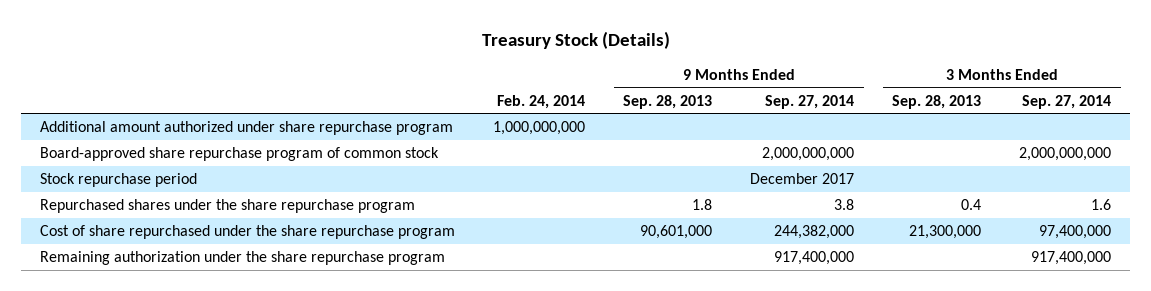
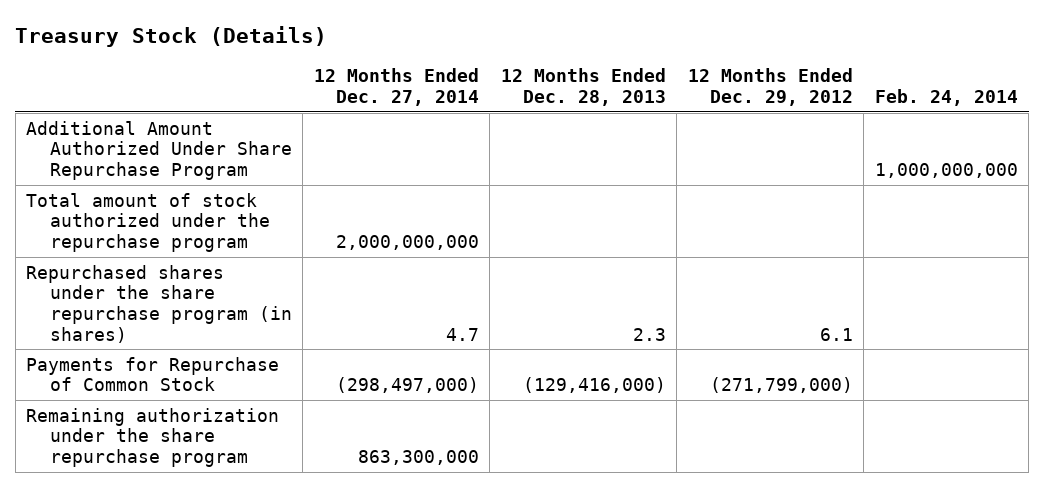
- | Feb. 24, 2014 | 9 Months Ended Sep. 28, 2013 | 9 Months Ended Sep. 27, 2014 | 3 Months Ended Sep. 28, 2013 | 3 Months Ended Sep. 27, 2014
+ | 12 Months Ended Dec. 27, 2014 | 12 Months Ended Dec. 28, 2013 | 12 Months Ended Dec. 29, 2012 | Feb. 24, 2014
- Additional amount authorized under share repurchase program | 1,000,000,000 | | | |
- Board-approved share repurchase program of common stock | | | 2,000,000,000 | | 2,000,000,000
- Stock repurchase period | | | December 2017 | |
- Repurchased shares under the share repurchase program | | 1.8 | 3.8 | 0.4 | 1.6
- Cost of share repurchased under the share repurchase program | | 90,601,000 | 244,382,000 | 21,300,000 | 97,400,000
+ Additional Amount Authorized Under Share Repurchase Program | | | | 1,000,000,000
+ Total amount of stock authorized under the repurchase program | 2,000,000,000 | | |
+ Repurchased shares under the share repurchase program (in shares) | 4.7 | 2.3 | 6.1 |
+ Payments for Repurchase of Common Stock | (298,497,000) | (129,416,000) | (271,799,000) |

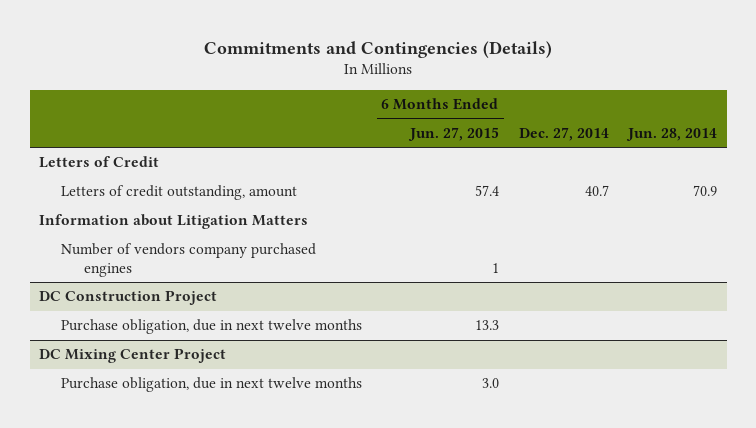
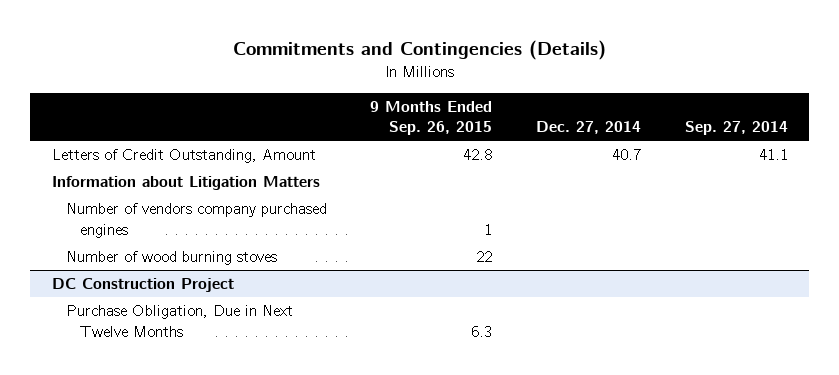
- | 6 Months Ended Jun. 27, 2015 | Dec. 27, 2014 | Jun. 28, 2014
+ | 9 Months Ended Sep. 26, 2015 | Dec. 27, 2014 | Sep. 27, 2014
- Letters of Credit
- Letters of credit outstanding, amount | 57.4 | 40.7 | 70.9
+ Letters of Credit Outstanding, Amount | 42.8 | 40.7 | 41.1
+ Number of wood burning stoves | 22 | |
@ DC Construction Project
- Purchase obligation, due in next twelve months | 13.3 | |
- DC Mixing Center Project
- Purchase obligation, due in next twelve months | 3.0 | |
@ DC Construction Project
+ Purchase Obligation, Due in Next Twelve Months | 6.3 | |

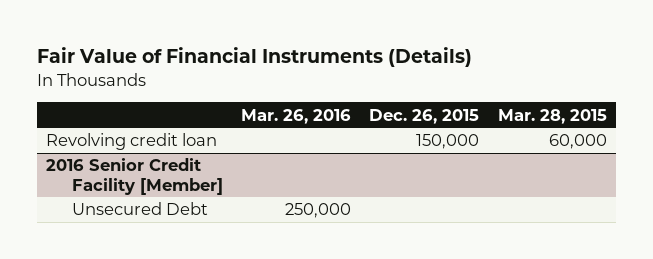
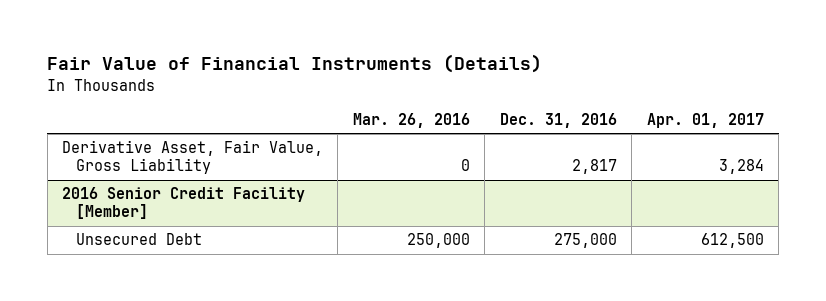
- | Mar. 26, 2016 | Dec. 26, 2015 | Mar. 28, 2015
+ | Mar. 26, 2016 | Dec. 31, 2016 | Apr. 01, 2017
- Revolving credit loan | | 150,000 | 60,000
+ Derivative Asset, Fair Value, Gross Liability | 0 | 2,817 | 3,284

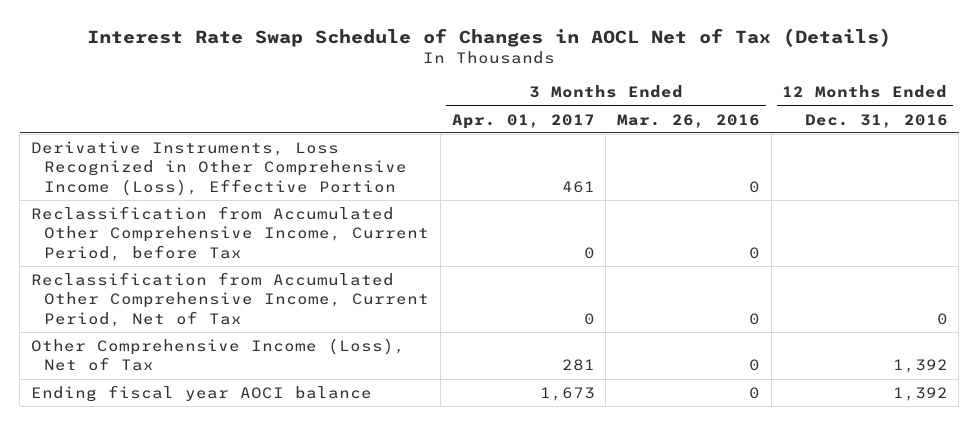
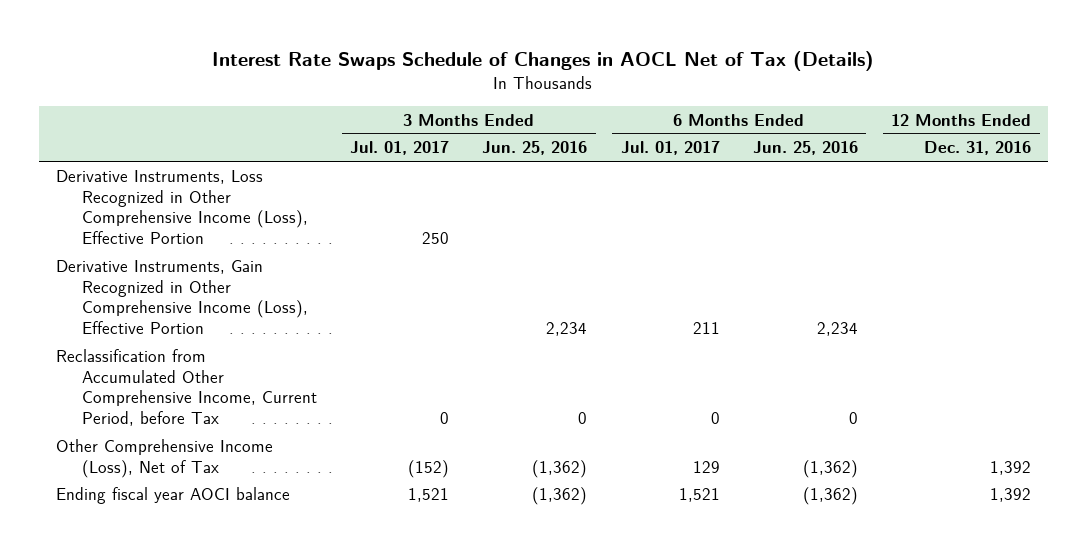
- Interest Rate Swap Schedule of Changes in AOCL Net of Tax (Details)
+ Interest Rate Swaps Schedule of Changes in AOCL Net of Tax (Details)
- | 3 Months Ended Apr. 01, 2017 | 3 Months Ended Mar. 26, 2016 | 12 Months Ended Dec. 31, 2016
+ | 3 Months Ended Jul. 01, 2017 | 3 Months Ended Jun. 25, 2016 | 6 Months Ended Jul. 01, 2017 | 6 Months Ended Jun. 25, 2016 | 12 Months Ended Dec. 31, 2016
+ Derivative Instruments, Gain Recognized in Other Comprehensive Income (Loss), Effective Portion | | 2,234 | 211 | 2,234 |
- Reclassification from Accumulated Other Comprehensive Income, Current Period, Net of Tax | 0 | 0 | 0

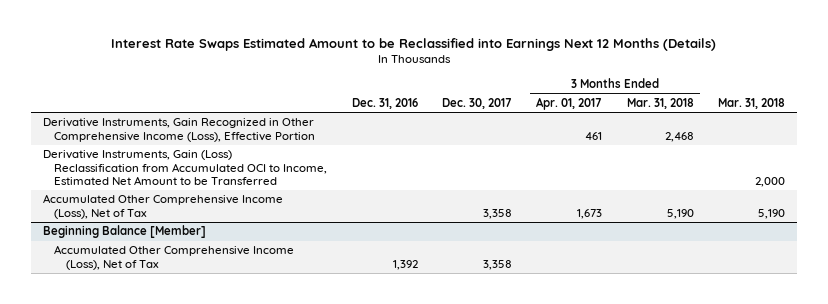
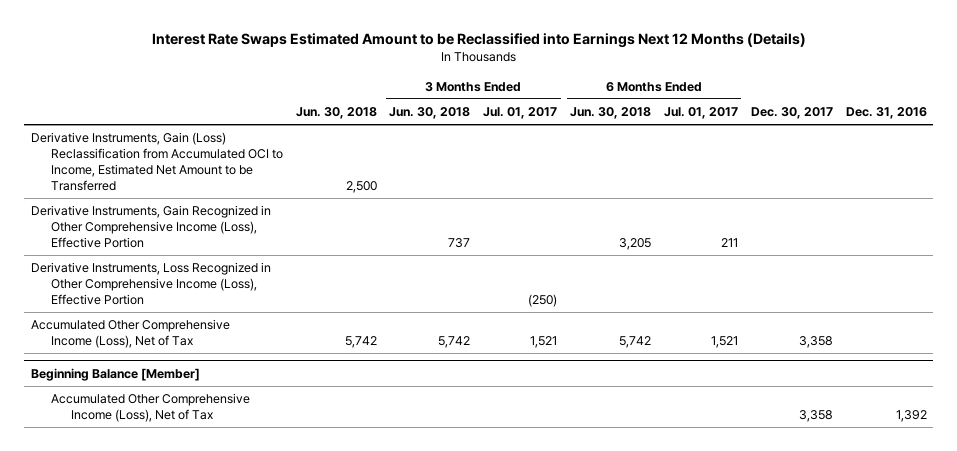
- | Dec. 31, 2016 | Dec. 30, 2017 | 3 Months Ended Apr. 01, 2017 | 3 Months Ended Mar. 31, 2018 | Mar. 31, 2018
+ | Jun. 30, 2018 | 3 Months Ended Jun. 30, 2018 | 3 Months Ended Jul. 01, 2017 | 6 Months Ended Jun. 30, 2018 | 6 Months Ended Jul. 01, 2017 | Dec. 30, 2017 | Dec. 31, 2016
moved down: Derivative Instruments, Gain Recognized in Other Comprehensive Income (Loss), Effective Portion | | 737 | | 3,205 | 211 | |
+ Derivative Instruments, Loss Recognized in Other Comprehensive Income (Loss), Effective Portion | | | (250) | | | |

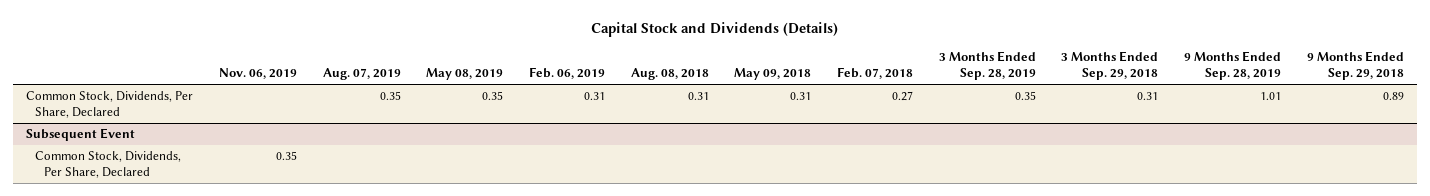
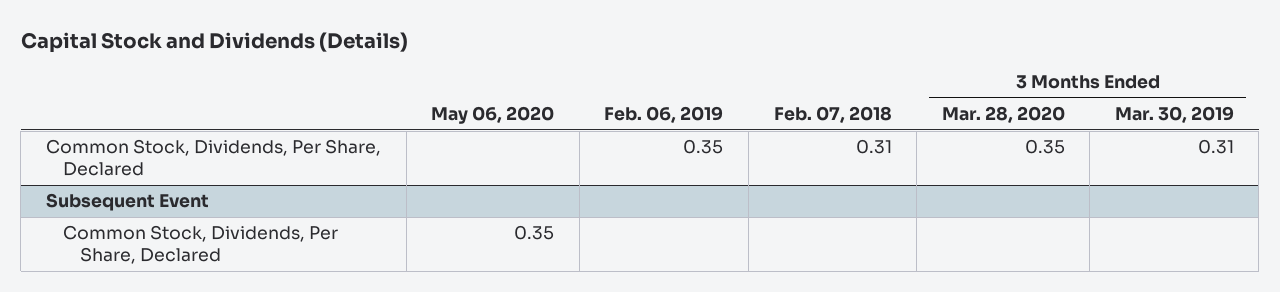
- | Nov. 06, 2019 | Aug. 07, 2019 | May 08, 2019 | Feb. 06, 2019 | Aug. 08, 2018 | May 09, 2018 | Feb. 07, 2018 | 3 Months Ended Sep. 28, 2019 | 3 Months Ended Sep. 29, 2018 | 9 Months Ended Sep. 28, 2019 | 9 Months Ended Sep. 29, 2018
+ | May 06, 2020 | Feb. 06, 2019 | Feb. 07, 2018 | 3 Months Ended Mar. 28, 2020 | 3 Months Ended Mar. 30, 2019
- Common Stock, Dividends, Per Share, Declared | | 0.35 | 0.35 | 0.31 | 0.31 | 0.31 | 0.27 | 0.35 | 0.31 | 1.01 | 0.89
+ Common Stock, Dividends, Per Share, Declared | | 0.35 | 0.31 | 0.35 | 0.31

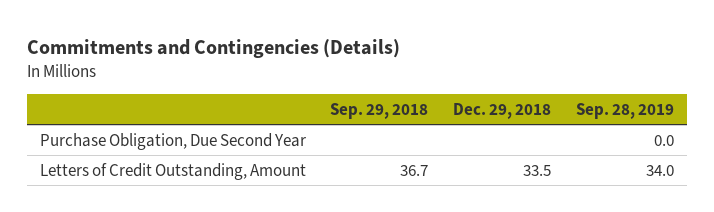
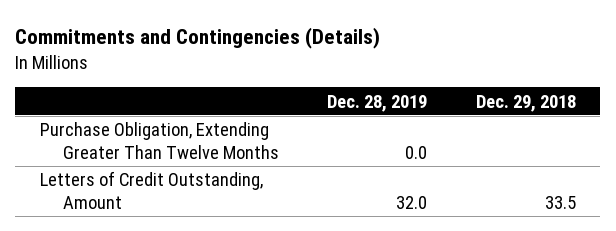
- | Sep. 29, 2018 | Dec. 29, 2018 | Sep. 28, 2019
+ | Dec. 28, 2019 | Dec. 29, 2018
- Purchase Obligation, Due Second Year | | | 0.0
+ Purchase Obligation, Extending Greater Than Twelve Months | 0.0 |

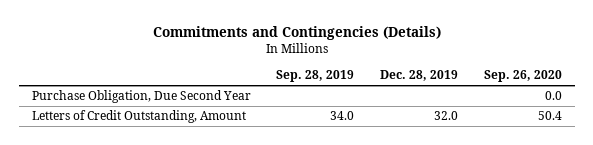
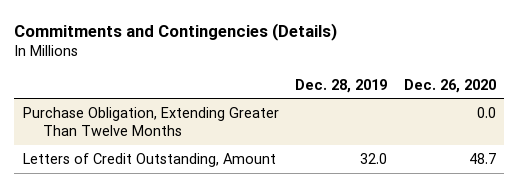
- | Sep. 28, 2019 | Dec. 28, 2019 | Sep. 26, 2020
+ | Dec. 28, 2019 | Dec. 26, 2020
- Purchase Obligation, Due Second Year | | | 0.0
+ Purchase Obligation, Extending Greater Than Twelve Months | | 0.0

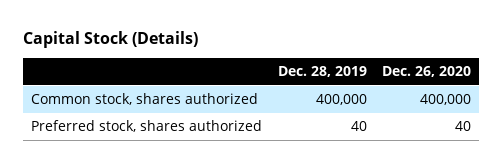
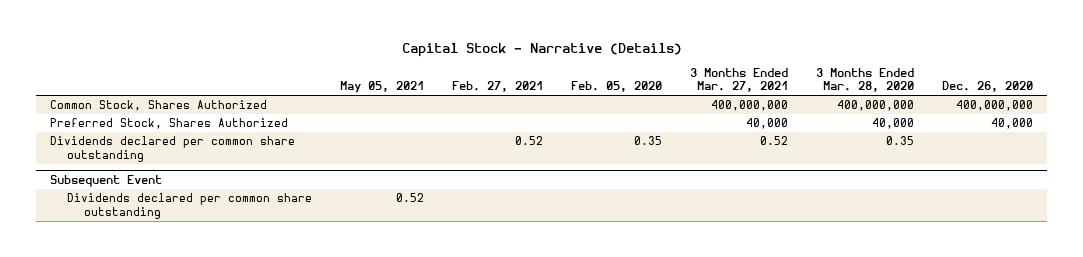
- Capital Stock (Details)
+ Capital Stock - Narrative (Details)
- | Dec. 28, 2019 | Dec. 26, 2020
+ | May 05, 2021 | Feb. 27, 2021 | Feb. 05, 2020 | 3 Months Ended Mar. 27, 2021 | 3 Months Ended Mar. 28, 2020 | Dec. 26, 2020
- Common stock, shares authorized | 400,000 | 400,000
- Preferred stock, shares authorized | 40 | 40
+ Common Stock, Shares Authorized | | | | 400,000,000 | 400,000,000 | 400,000,000
+ Preferred Stock, Shares Authorized | | | | 40,000 | 40,000 | 40,000
+ Dividends declared per common share outstanding | | 0.52 | 0.35 | 0.52 | 0.35 |
+ Subsequent Event
+ Dividends declared per common share outstanding | 0.52 | | | | |

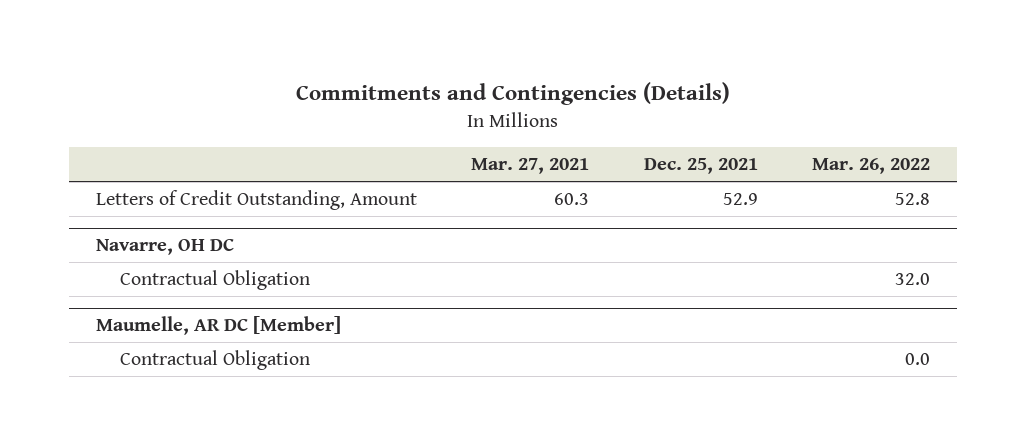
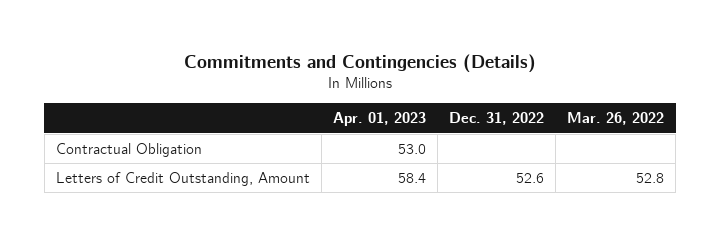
- | Mar. 27, 2021 | Dec. 25, 2021 | Mar. 26, 2022
+ | Apr. 01, 2023 | Dec. 31, 2022 | Mar. 26, 2022
+ Contractual Obligation | 53.0 | |
- Navarre, OH DC
- Contractual Obligation | | | 32.0
- Maumelle, AR DC [Member]
- Contractual Obligation | | | 0.0

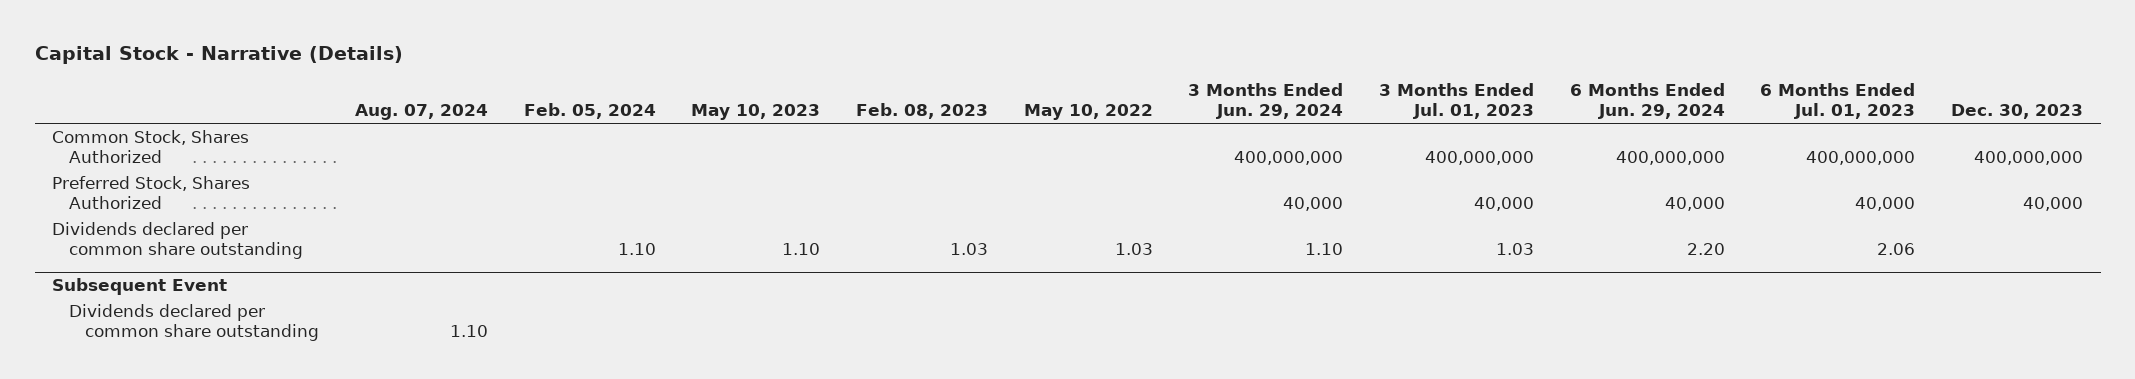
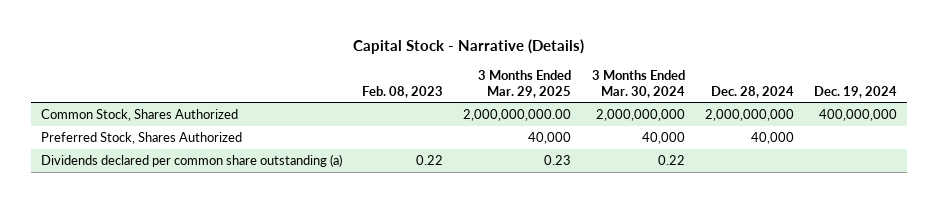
- | Aug. 07, 2024 | Feb. 05, 2024 | May 10, 2023 | Feb. 08, 2023 | May 10, 2022 | 3 Months Ended Jun. 29, 2024 | 3 Months Ended Jul. 01, 2023 | 6 Months Ended Jun. 29, 2024 | 6 Months Ended Jul. 01, 2023 | Dec. 30, 2023
+ | Feb. 08, 2023 | 3 Months Ended Mar. 29, 2025 | 3 Months Ended Mar. 30, 2024 | Dec. 28, 2024 | Dec. 19, 2024
- Dividends declared per common share outstanding | | 1.10 | 1.10 | 1.03 | 1.03 | 1.10 | 1.03 | 2.20 | 2.06 |
- Subsequent Event
- Dividends declared per common share outstanding | 1.10 | | | | | | | | |
+ Dividends declared per common share outstanding (a) | 0.22 | 0.23 | 0.22 | |

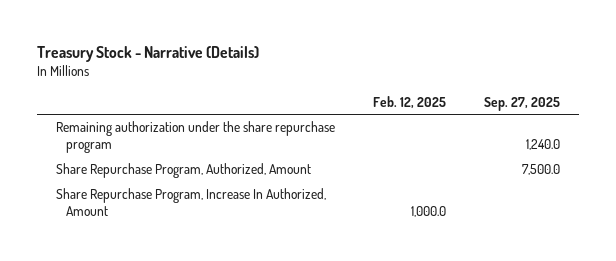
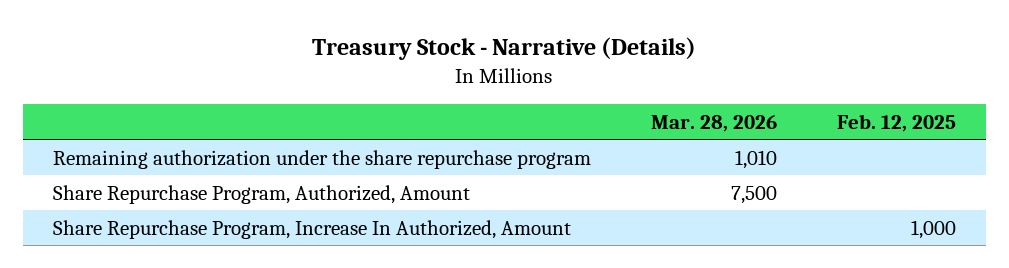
- | Feb. 12, 2025 | Sep. 27, 2025
+ | Mar. 28, 2026 | Feb. 12, 2025
- Share Repurchase Program, Increase In Authorized, Amount | 1,000.0 |
+ Share Repurchase Program, Increase In Authorized, Amount | | 1,000

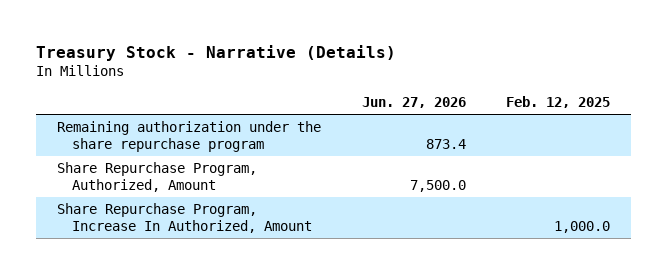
- | Mar. 28, 2026 | Feb. 12, 2025
+ | Jun. 27, 2026 | Feb. 12, 2025
- Share Repurchase Program, Increase In Authorized, Amount | | 1,000
+ Share Repurchase Program, Increase In Authorized, Amount | | 1,000.0

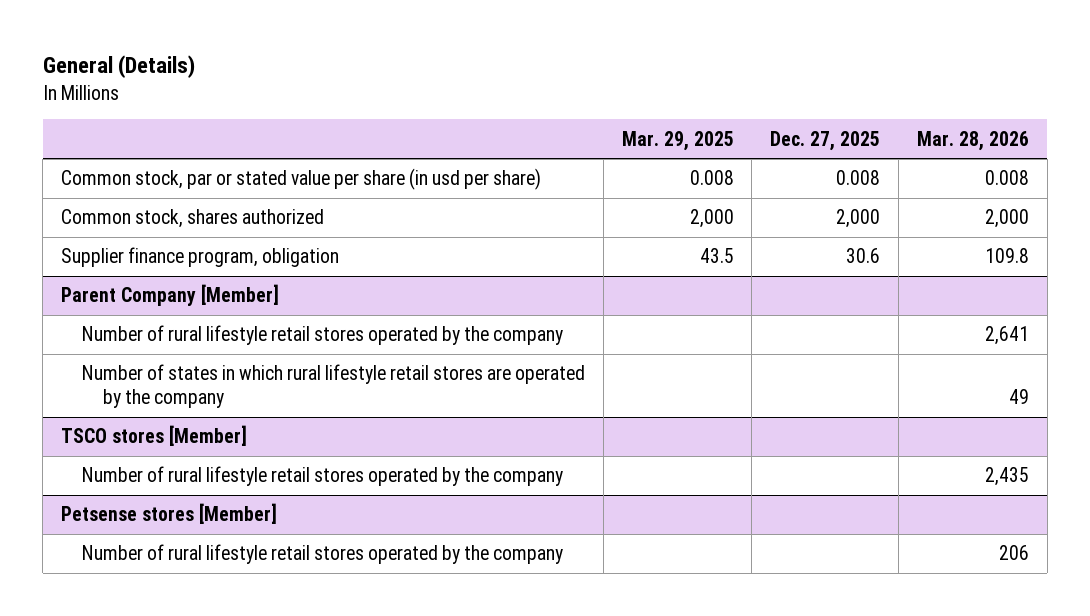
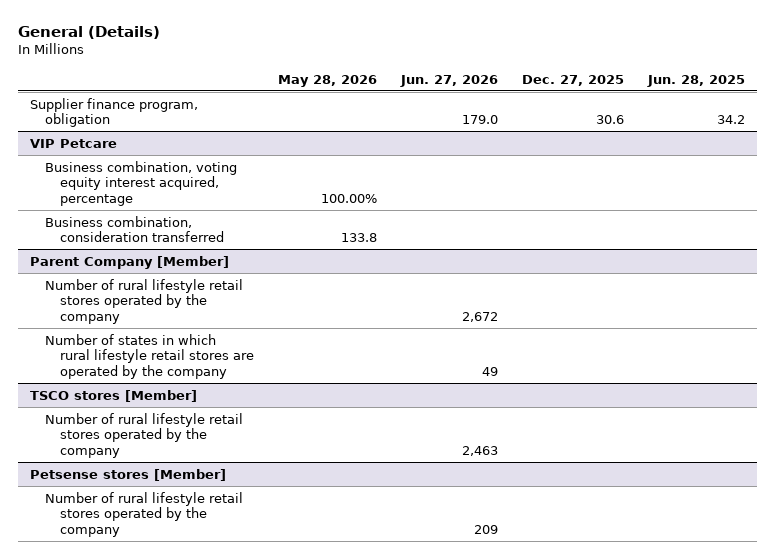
- | Mar. 29, 2025 | Dec. 27, 2025 | Mar. 28, 2026
+ | May 28, 2026 | Jun. 27, 2026 | Dec. 27, 2025 | Jun. 28, 2025
- Common stock, par or stated value per share (in usd per share) | 0.008 | 0.008 | 0.008
- Common stock, shares authorized | 2,000 | 2,000 | 2,000
+ VIP Petcare
+ Business combination, voting equity interest acquired, percentage | 100.00% | | |
+ Business combination, consideration transferred | 133.8 | | |

